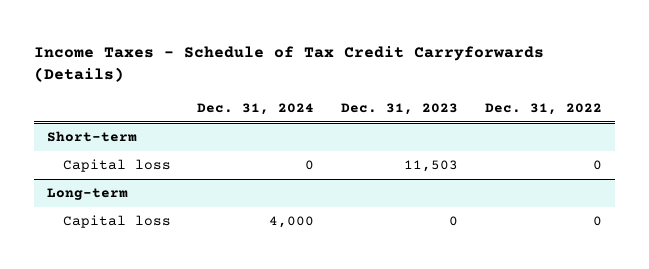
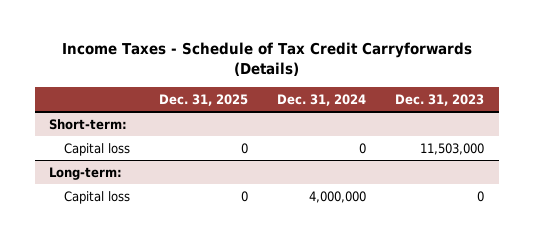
- | Dec. 31, 2024 | Dec. 31, 2023 | Dec. 31, 2022
+ | Dec. 31, 2025 | Dec. 31, 2024 | Dec. 31, 2023
- Short-term
- Capital loss | 0 | 11,503 | 0
- Long-term
- Capital loss | 4,000 | 0 | 0
+ Short-term:
+ Capital loss | 0 | 0 | 11,503,000
+ Long-term:
+ Capital loss | 0 | 4,000,000 | 0

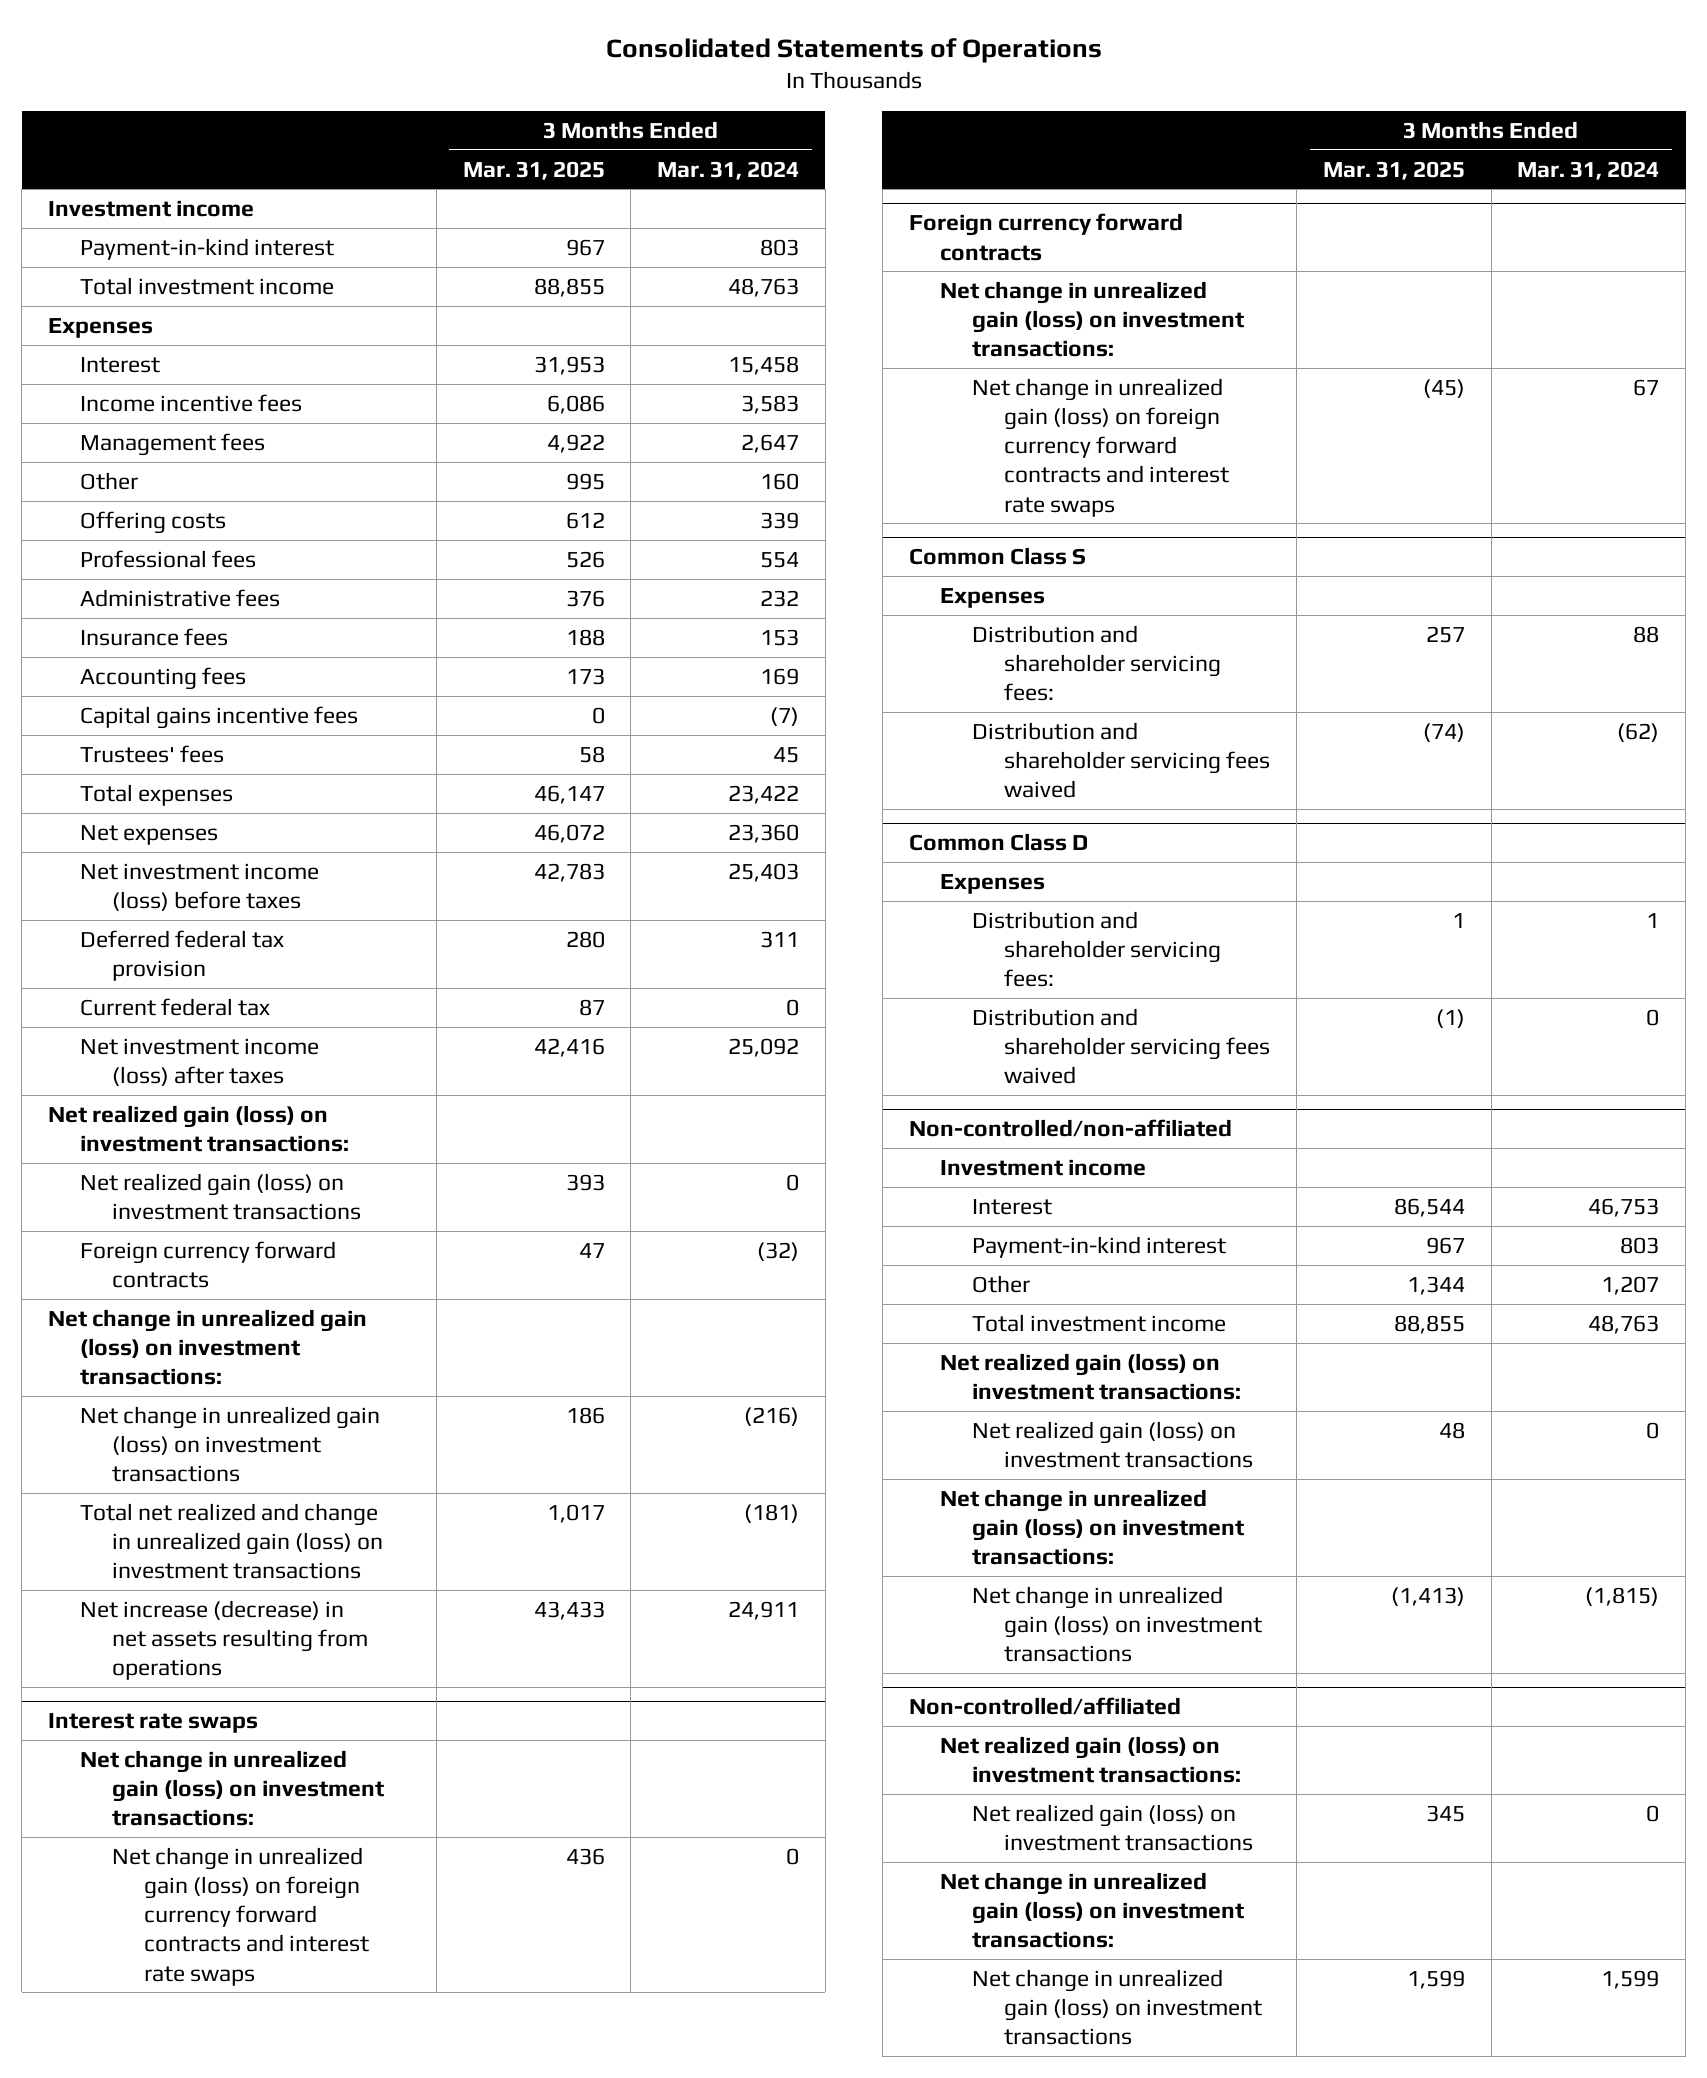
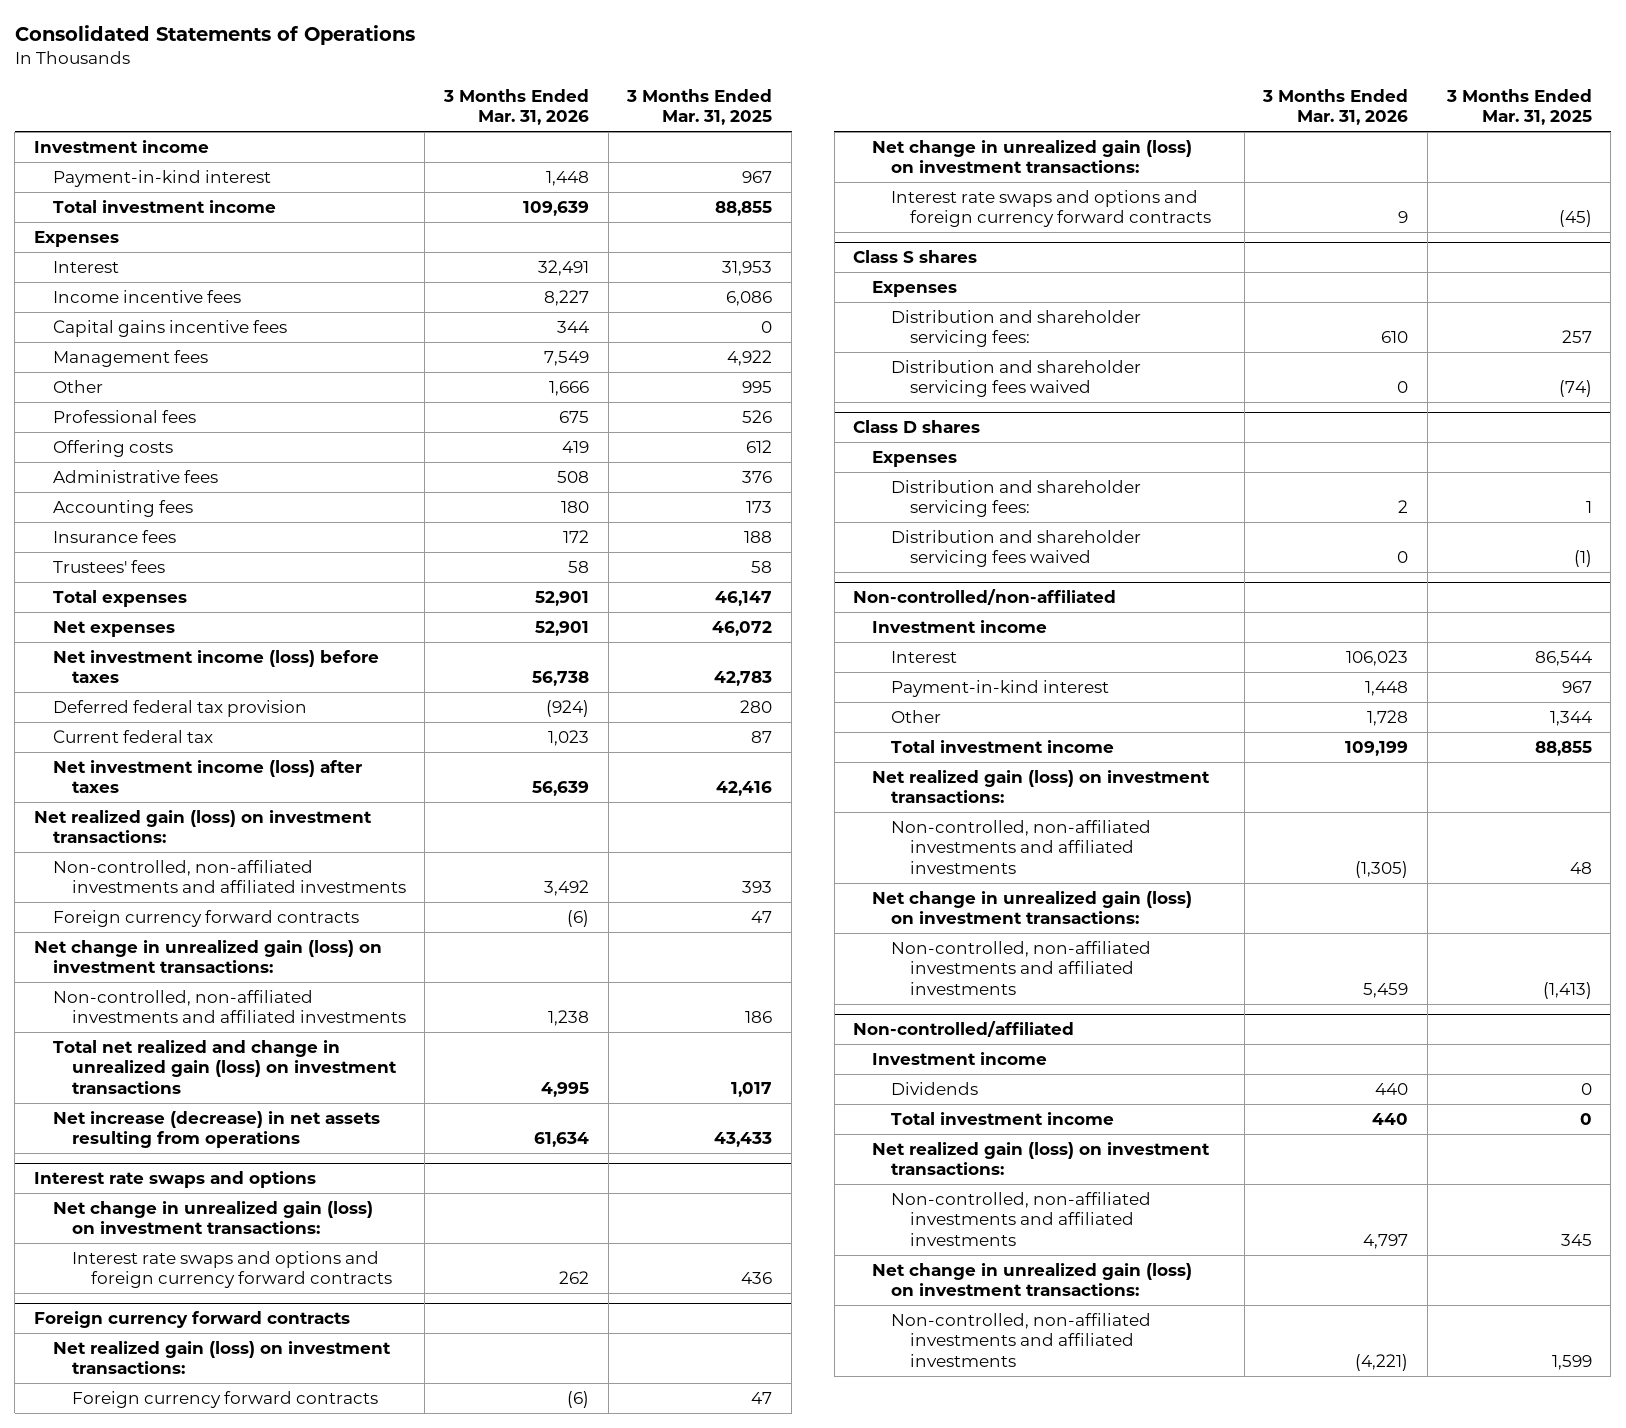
- | 3 Months Ended Mar. 31, 2025 | 3 Months Ended Mar. 31, 2024
+ | 3 Months Ended Mar. 31, 2026 | 3 Months Ended Mar. 31, 2025
moved up: Capital gains incentive fees | 344 | 0
moved down: Offering costs | 419 | 612
moved down: Insurance fees | 172 | 188
- Net realized gain (loss) on investment transactions | 393 | 0
+ Non-controlled, non-affiliated investments and affiliated investments | 3,492 | 393
- Net change in unrealized gain (loss) on investment transactions | 186 | (216)
+ Non-controlled, non-affiliated investments and affiliated investments | 1,238 | 186
- Interest rate swaps
+ Interest rate swaps and options
- Net change in unrealized gain (loss) on foreign currency forward contracts and interest rate swaps | 436 | 0
+ Interest rate swaps and options and foreign currency forward contracts | 262 | 436
@ Foreign currency forward contracts
+ Net realized gain (loss) on investment transactions:
+ Foreign currency forward contracts | (6) | 47
- Net change in unrealized gain (loss) on foreign currency forward contracts and interest rate swaps | (45) | 67
- Common Class S
@ Foreign currency forward contracts
+ Interest rate swaps and options and foreign currency forward contracts | 9 | (45)
+ Class S shares
- Common Class D
+ Class D shares
@ Non-controlled/non-affiliated
- Net realized gain (loss) on investment transactions | 48 | 0
+ Non-controlled, non-affiliated investments and affiliated investments | (1,305) | 48
- Net change in unrealized gain (loss) on investment transactions | (1,413) | (1,815)
+ Non-controlled, non-affiliated investments and affiliated investments | 5,459 | (1,413)
@ Non-controlled/affiliated
+ Investment income
+ Dividends | 440 | 0
+ Total investment income | 440 | 0
- Net realized gain (loss) on investment transactions | 345 | 0
+ Non-controlled, non-affiliated investments and affiliated investments | 4,797 | 345
- Net change in unrealized gain (loss) on investment transactions | 1,599 | 1,599
+ Non-controlled, non-affiliated investments and affiliated investments | (4,221) | 1,599

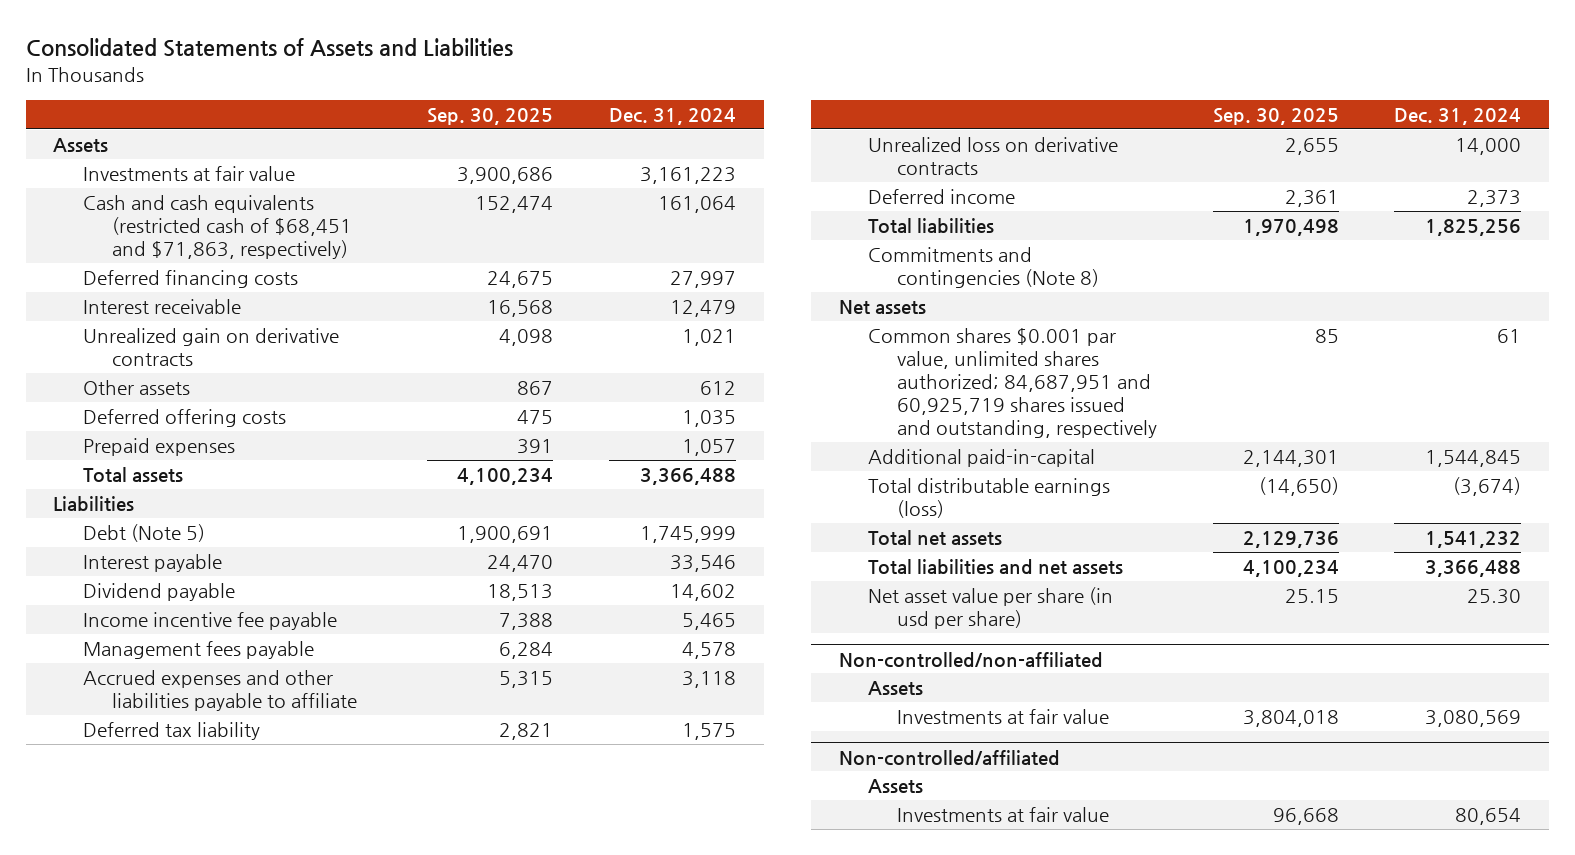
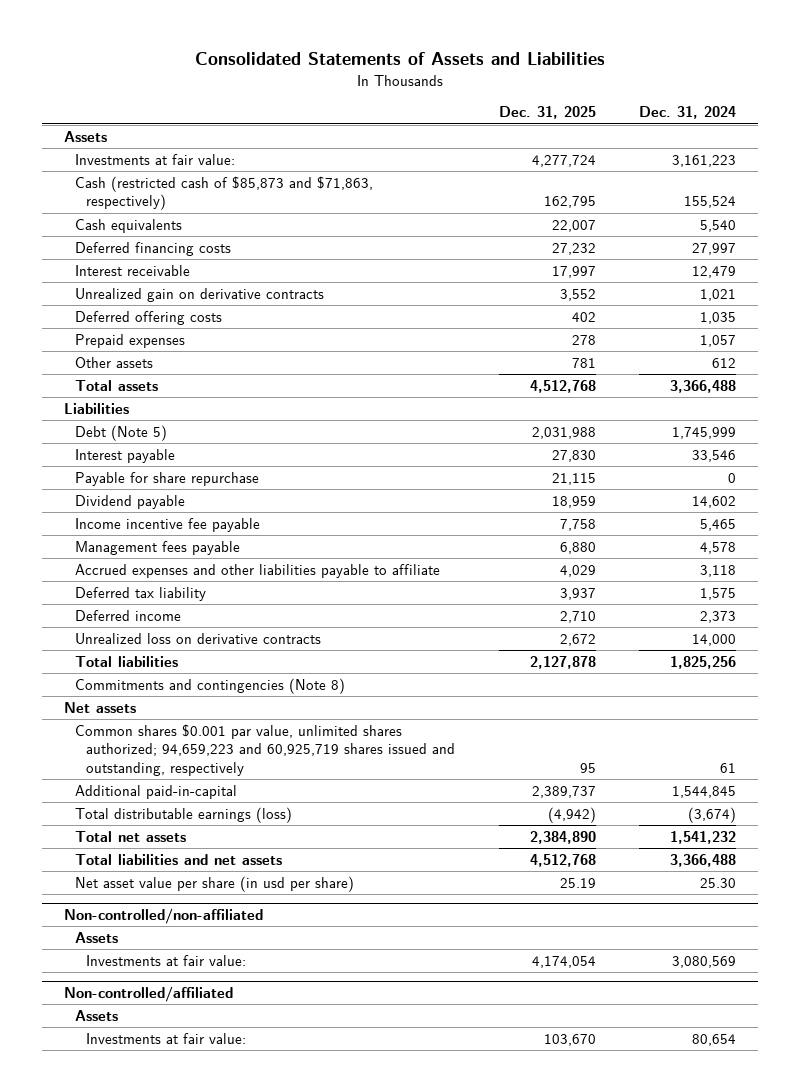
- | Sep. 30, 2025 | Dec. 31, 2024
+ | Dec. 31, 2025 | Dec. 31, 2024
- Investments at fair value | 3,900,686 | 3,161,223
- Cash and cash equivalents (restricted cash of $68,451 and $71,863, respectively) | 152,474 | 161,064
+ Investments at fair value: | 4,277,724 | 3,161,223
+ Cash (restricted cash of $85,873 and $71,863, respectively) | 162,795 | 155,524
+ Cash equivalents | 22,007 | 5,540
moved down: Other assets | 781 | 612
+ Payable for share repurchase | 21,115 | 0
moved down: Unrealized loss on derivative contracts | 2,672 | 14,000
- Common shares $0.001 par value, unlimited shares authorized; 84,687,951 and 60,925,719 shares issued and outstanding, respectively | 85 | 61
+ Common shares $0.001 par value, unlimited shares authorized; 94,659,223 and 60,925,719 shares issued and outstanding, respectively | 95 | 61
@ Non-controlled/non-affiliated
- Investments at fair value | 3,804,018 | 3,080,569
+ Investments at fair value: | 4,174,054 | 3,080,569
@ Non-controlled/affiliated
- Investments at fair value | 96,668 | 80,654
+ Investments at fair value: | 103,670 | 80,654

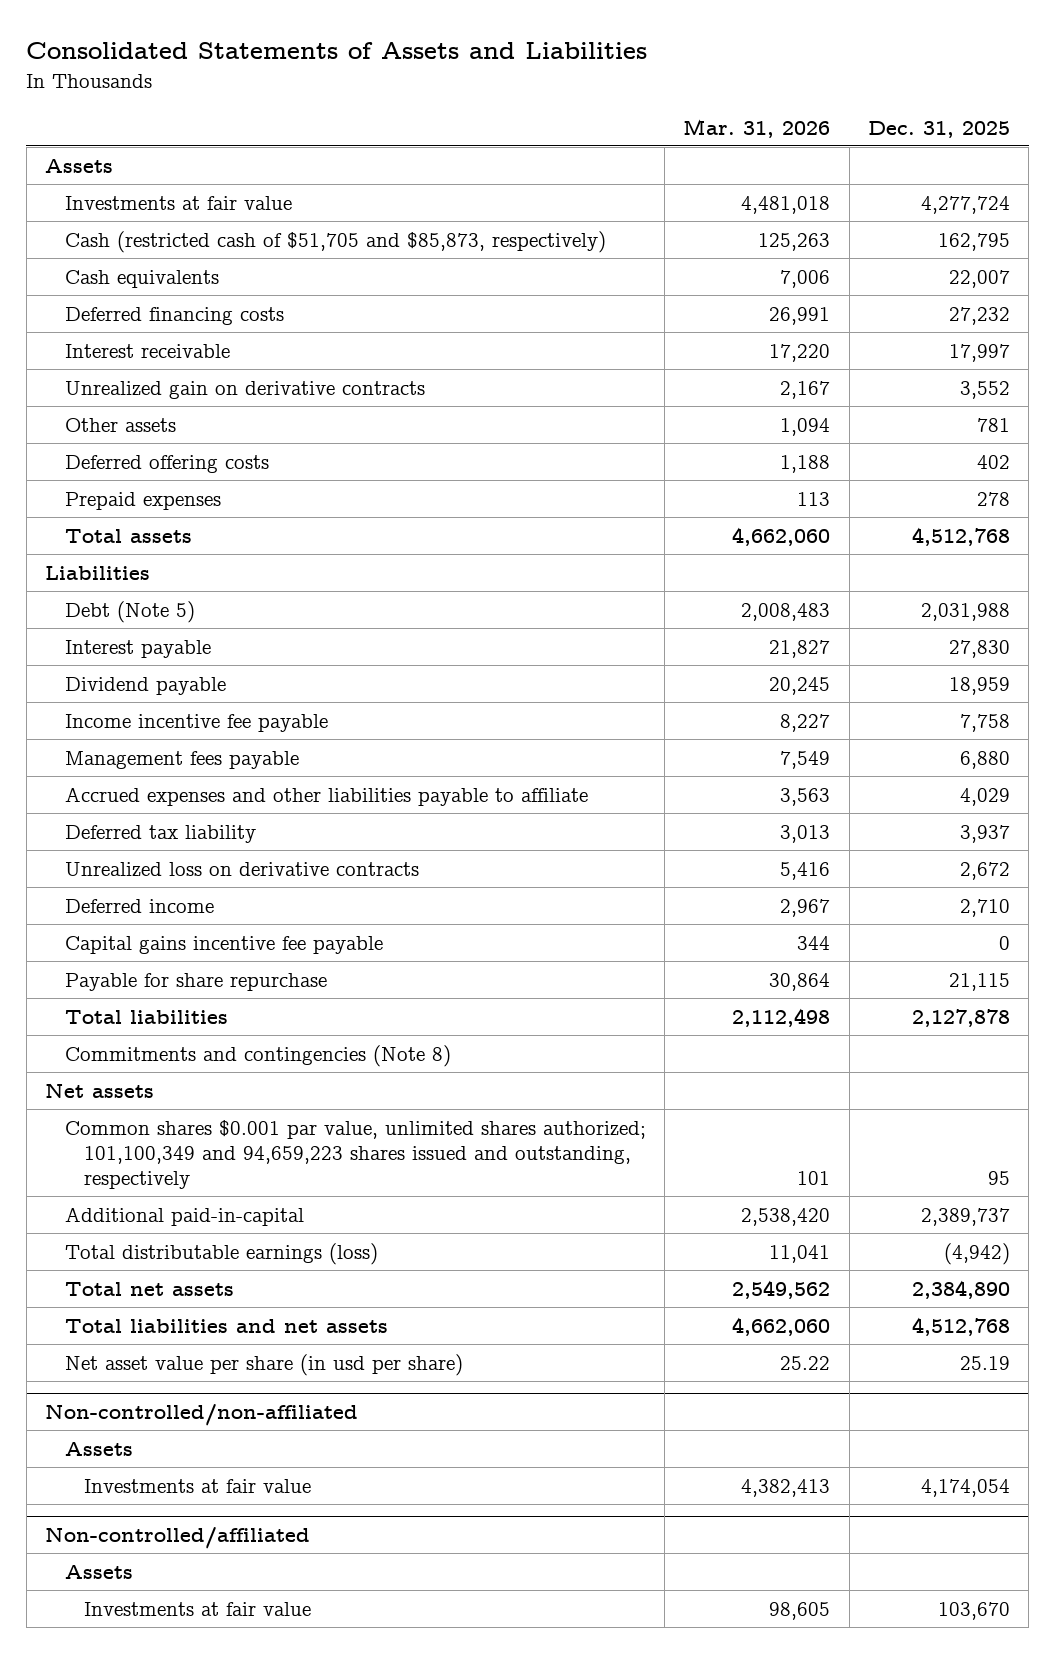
- | Dec. 31, 2025 | Dec. 31, 2024
+ | Mar. 31, 2026 | Dec. 31, 2025
- Investments at fair value: | 4,277,724 | 3,161,223
- Cash (restricted cash of $85,873 and $71,863, respectively) | 162,795 | 155,524
+ Investments at fair value | 4,481,018 | 4,277,724
+ Cash (restricted cash of $51,705 and $85,873, respectively) | 125,263 | 162,795
moved up: Other assets | 1,094 | 781
moved down: Deferred income | 2,967 | 2,710
+ Capital gains incentive fee payable | 344 | 0
moved down: Payable for share repurchase | 30,864 | 21,115
- Common shares $0.001 par value, unlimited shares authorized; 94,659,223 and 60,925,719 shares issued and outstanding, respectively | 95 | 61
+ Common shares $0.001 par value, unlimited shares authorized; 101,100,349 and 94,659,223 shares issued and outstanding, respectively | 101 | 95
@ Non-controlled/non-affiliated
- Investments at fair value: | 4,174,054 | 3,080,569
+ Investments at fair value | 4,382,413 | 4,174,054
@ Non-controlled/affiliated
- Investments at fair value: | 103,670 | 80,654
+ Investments at fair value | 98,605 | 103,670

